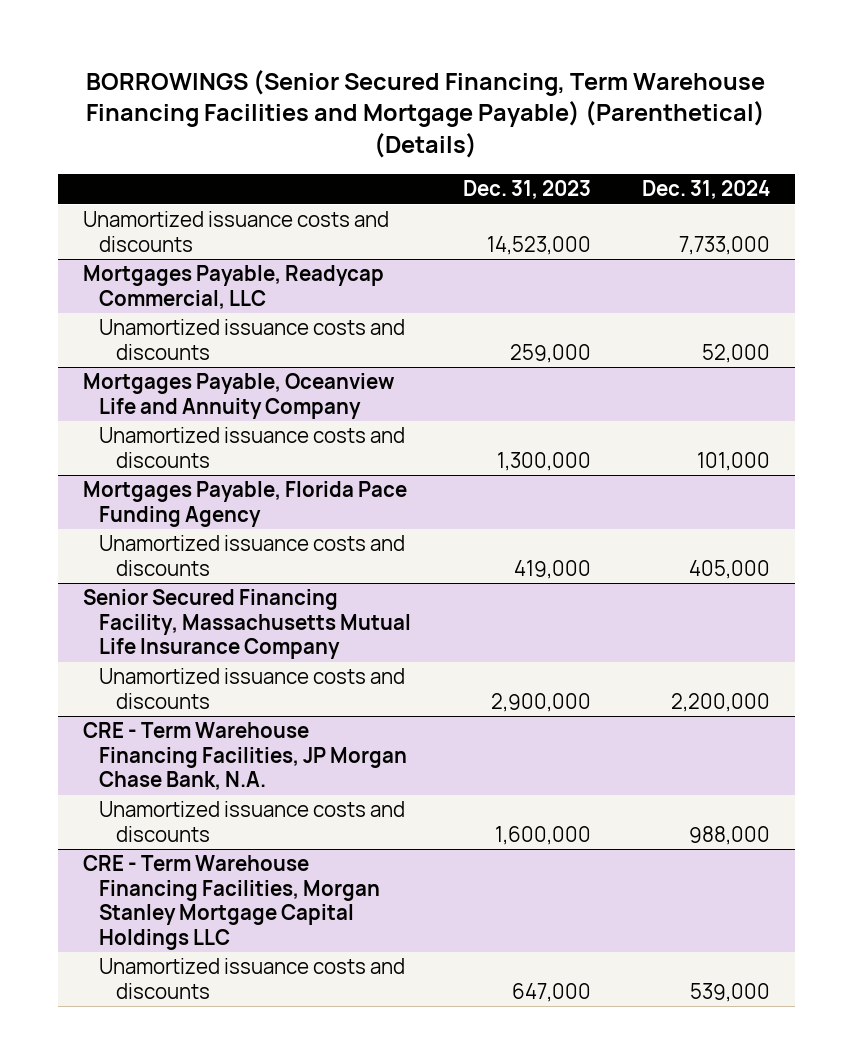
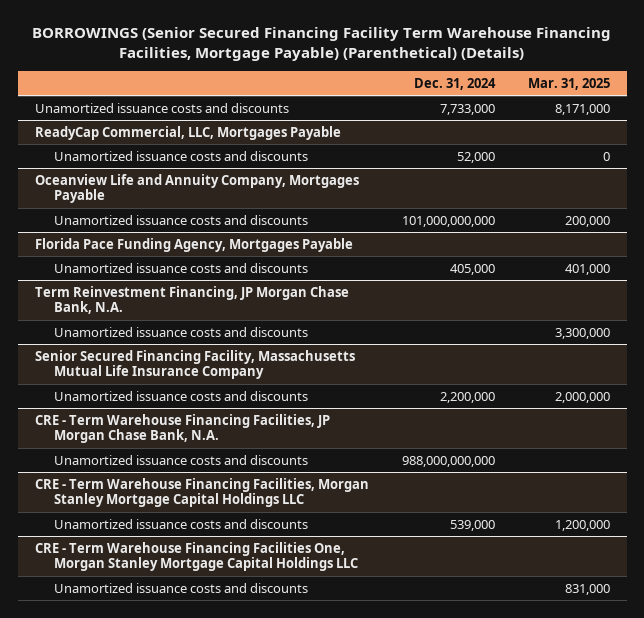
- BORROWINGS (Senior Secured Financing, Term Warehouse Financing Facilities and Mortgage Payable) (Parenthetical) (Details)
+ BORROWINGS (Senior Secured Financing Facility Term Warehouse Financing Facilities, Mortgage Payable) (Parenthetical) (Details)
- | Dec. 31, 2023 | Dec. 31, 2024
+ | Dec. 31, 2024 | Mar. 31, 2025
- Mortgages Payable, Readycap Commercial, LLC
+ ReadyCap Commercial, LLC, Mortgages Payable
- Mortgages Payable, Oceanview Life and Annuity Company
- Unamortized issuance costs and discounts | 1,300,000 | 101,000
- Mortgages Payable, Florida Pace Funding Agency
+ Oceanview Life and Annuity Company, Mortgages Payable
+ Unamortized issuance costs and discounts | 101,000,000,000 | 200,000
+ Florida Pace Funding Agency, Mortgages Payable
+ Term Reinvestment Financing, JP Morgan Chase Bank, N.A.
+ Unamortized issuance costs and discounts | | 3,300,000
@ CRE - Term Warehouse Financing Facilities, JP Morgan Chase Bank, N.A.
- Unamortized issuance costs and discounts | 1,600,000 | 988,000
+ Unamortized issuance costs and discounts | 988,000,000,000 |
+ CRE - Term Warehouse Financing Facilities One, Morgan Stanley Mortgage Capital Holdings LLC
+ Unamortized issuance costs and discounts | | 831,000

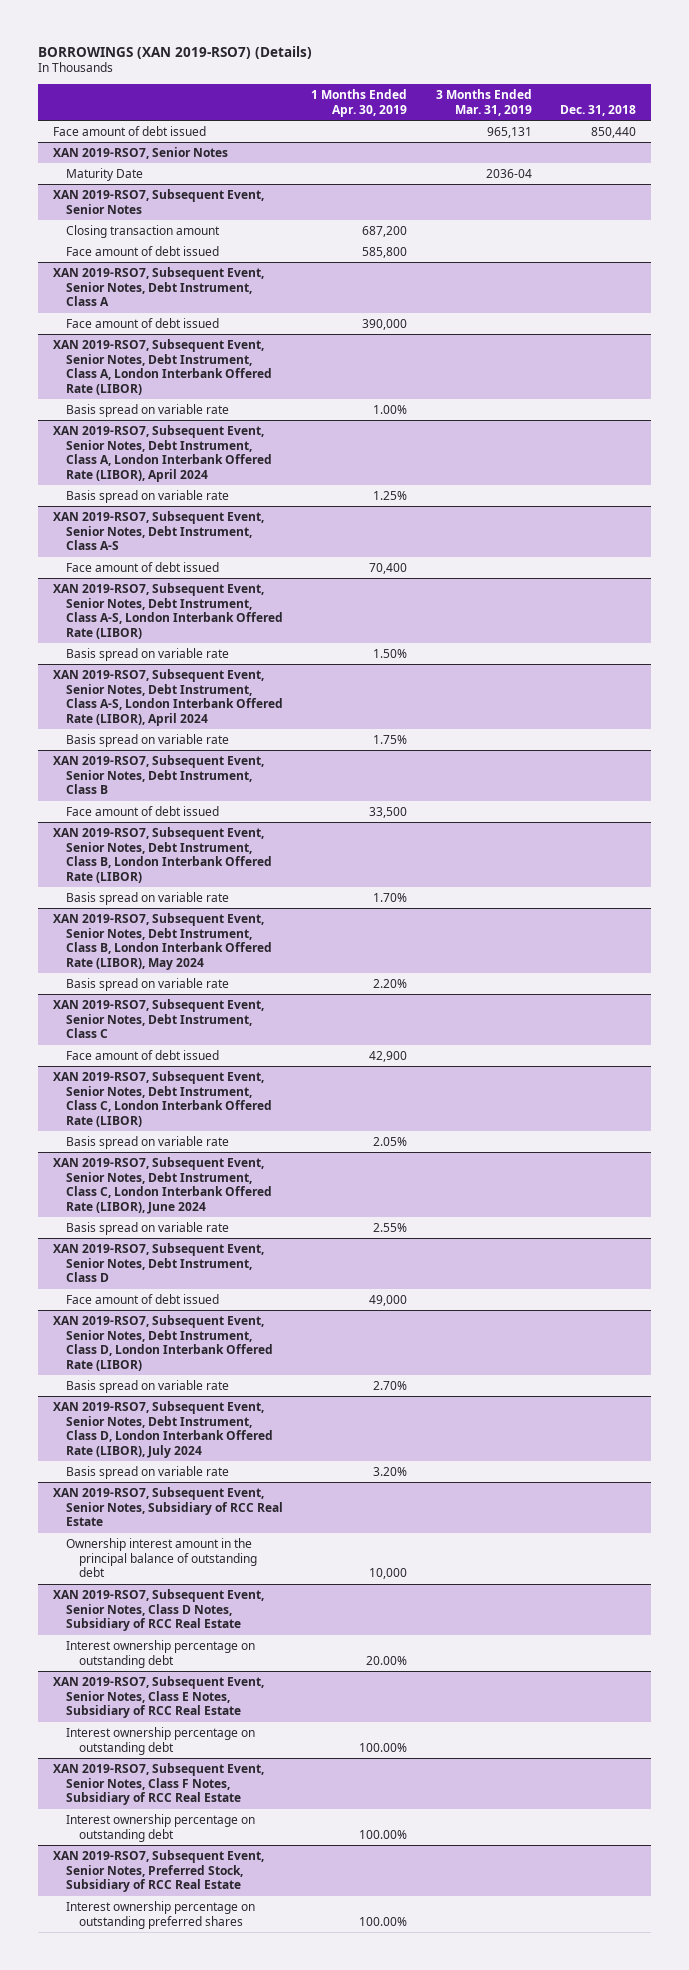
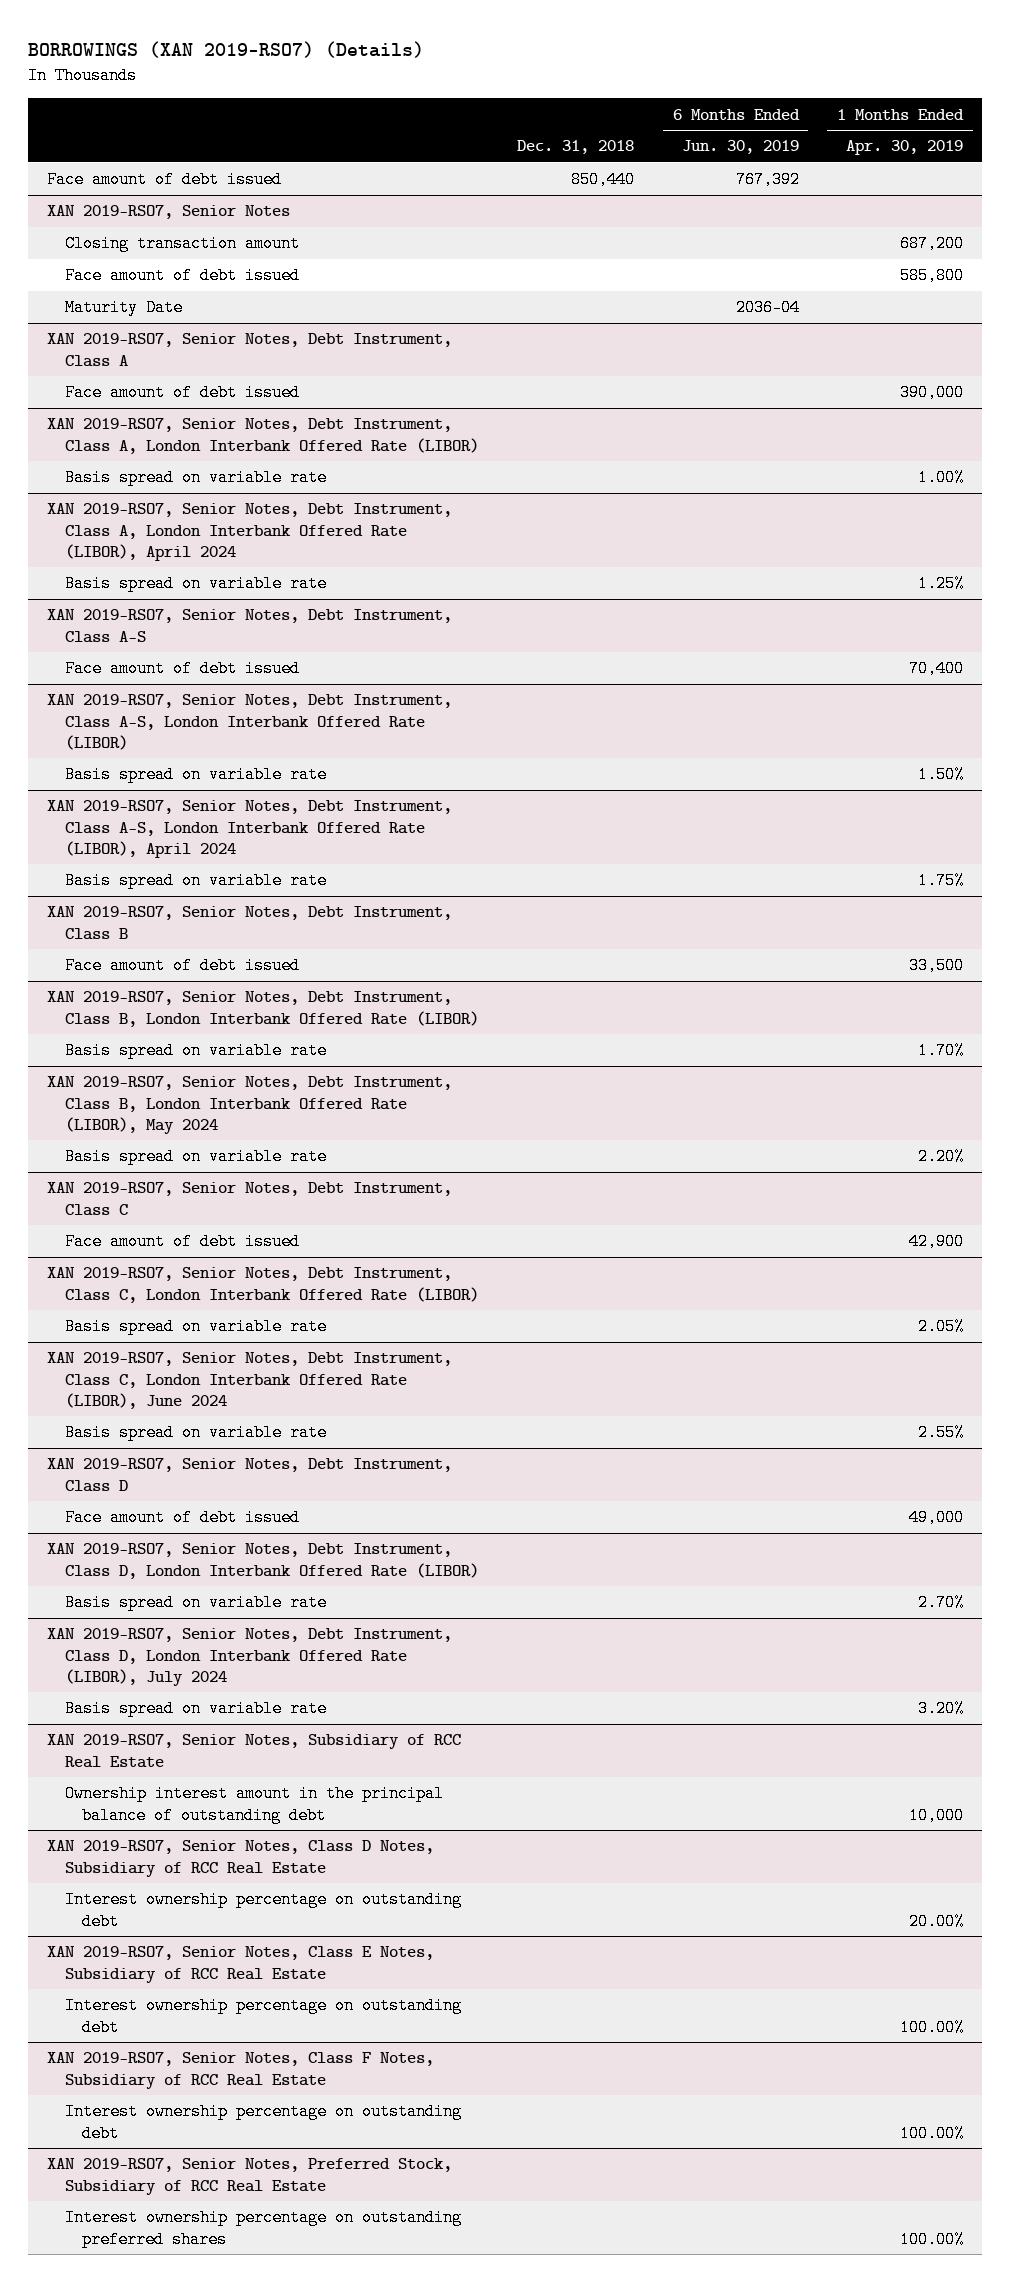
- | 1 Months Ended Apr. 30, 2019 | 3 Months Ended Mar. 31, 2019 | Dec. 31, 2018
+ | Dec. 31, 2018 | 6 Months Ended Jun. 30, 2019 | 1 Months Ended Apr. 30, 2019
- XAN 2019-RSO7, Subsequent Event, Senior Notes
- XAN 2019-RSO7, Subsequent Event, Senior Notes, Debt Instrument, Class A
@ XAN 2019-RSO7, Senior Notes
moved down: Maturity Date | | 2036-04 |
+ XAN 2019-RSO7, Senior Notes, Debt Instrument, Class A
- XAN 2019-RSO7, Subsequent Event, Senior Notes, Debt Instrument, Class A, London Interbank Offered Rate (LIBOR)
+ XAN 2019-RSO7, Senior Notes, Debt Instrument, Class A, London Interbank Offered Rate (LIBOR)
- XAN 2019-RSO7, Subsequent Event, Senior Notes, Debt Instrument, Class A, London Interbank Offered Rate (LIBOR), April 2024
+ XAN 2019-RSO7, Senior Notes, Debt Instrument, Class A, London Interbank Offered Rate (LIBOR), April 2024
- XAN 2019-RSO7, Subsequent Event, Senior Notes, Debt Instrument, Class A-S
+ XAN 2019-RSO7, Senior Notes, Debt Instrument, Class A-S
- XAN 2019-RSO7, Subsequent Event, Senior Notes, Debt Instrument, Class A-S, London Interbank Offered Rate (LIBOR)
+ XAN 2019-RSO7, Senior Notes, Debt Instrument, Class A-S, London Interbank Offered Rate (LIBOR)
- XAN 2019-RSO7, Subsequent Event, Senior Notes, Debt Instrument, Class A-S, London Interbank Offered Rate (LIBOR), April 2024
+ XAN 2019-RSO7, Senior Notes, Debt Instrument, Class A-S, London Interbank Offered Rate (LIBOR), April 2024
- XAN 2019-RSO7, Subsequent Event, Senior Notes, Debt Instrument, Class B
+ XAN 2019-RSO7, Senior Notes, Debt Instrument, Class B
- XAN 2019-RSO7, Subsequent Event, Senior Notes, Debt Instrument, Class B, London Interbank Offered Rate (LIBOR)
+ XAN 2019-RSO7, Senior Notes, Debt Instrument, Class B, London Interbank Offered Rate (LIBOR)
- XAN 2019-RSO7, Subsequent Event, Senior Notes, Debt Instrument, Class B, London Interbank Offered Rate (LIBOR), May 2024
+ XAN 2019-RSO7, Senior Notes, Debt Instrument, Class B, London Interbank Offered Rate (LIBOR), May 2024
- XAN 2019-RSO7, Subsequent Event, Senior Notes, Debt Instrument, Class C
+ XAN 2019-RSO7, Senior Notes, Debt Instrument, Class C
- XAN 2019-RSO7, Subsequent Event, Senior Notes, Debt Instrument, Class C, London Interbank Offered Rate (LIBOR)
+ XAN 2019-RSO7, Senior Notes, Debt Instrument, Class C, London Interbank Offered Rate (LIBOR)
- XAN 2019-RSO7, Subsequent Event, Senior Notes, Debt Instrument, Class C, London Interbank Offered Rate (LIBOR), June 2024
+ XAN 2019-RSO7, Senior Notes, Debt Instrument, Class C, London Interbank Offered Rate (LIBOR), June 2024
- XAN 2019-RSO7, Subsequent Event, Senior Notes, Debt Instrument, Class D
+ XAN 2019-RSO7, Senior Notes, Debt Instrument, Class D
- XAN 2019-RSO7, Subsequent Event, Senior Notes, Debt Instrument, Class D, London Interbank Offered Rate (LIBOR)
+ XAN 2019-RSO7, Senior Notes, Debt Instrument, Class D, London Interbank Offered Rate (LIBOR)
- XAN 2019-RSO7, Subsequent Event, Senior Notes, Debt Instrument, Class D, London Interbank Offered Rate (LIBOR), July 2024
+ XAN 2019-RSO7, Senior Notes, Debt Instrument, Class D, London Interbank Offered Rate (LIBOR), July 2024
- XAN 2019-RSO7, Subsequent Event, Senior Notes, Subsidiary of RCC Real Estate
+ XAN 2019-RSO7, Senior Notes, Subsidiary of RCC Real Estate
- XAN 2019-RSO7, Subsequent Event, Senior Notes, Class D Notes, Subsidiary of RCC Real Estate
+ XAN 2019-RSO7, Senior Notes, Class D Notes, Subsidiary of RCC Real Estate
- XAN 2019-RSO7, Subsequent Event, Senior Notes, Class E Notes, Subsidiary of RCC Real Estate
+ XAN 2019-RSO7, Senior Notes, Class E Notes, Subsidiary of RCC Real Estate
- XAN 2019-RSO7, Subsequent Event, Senior Notes, Class F Notes, Subsidiary of RCC Real Estate
+ XAN 2019-RSO7, Senior Notes, Class F Notes, Subsidiary of RCC Real Estate
- XAN 2019-RSO7, Subsequent Event, Senior Notes, Preferred Stock, Subsidiary of RCC Real Estate
+ XAN 2019-RSO7, Senior Notes, Preferred Stock, Subsidiary of RCC Real Estate

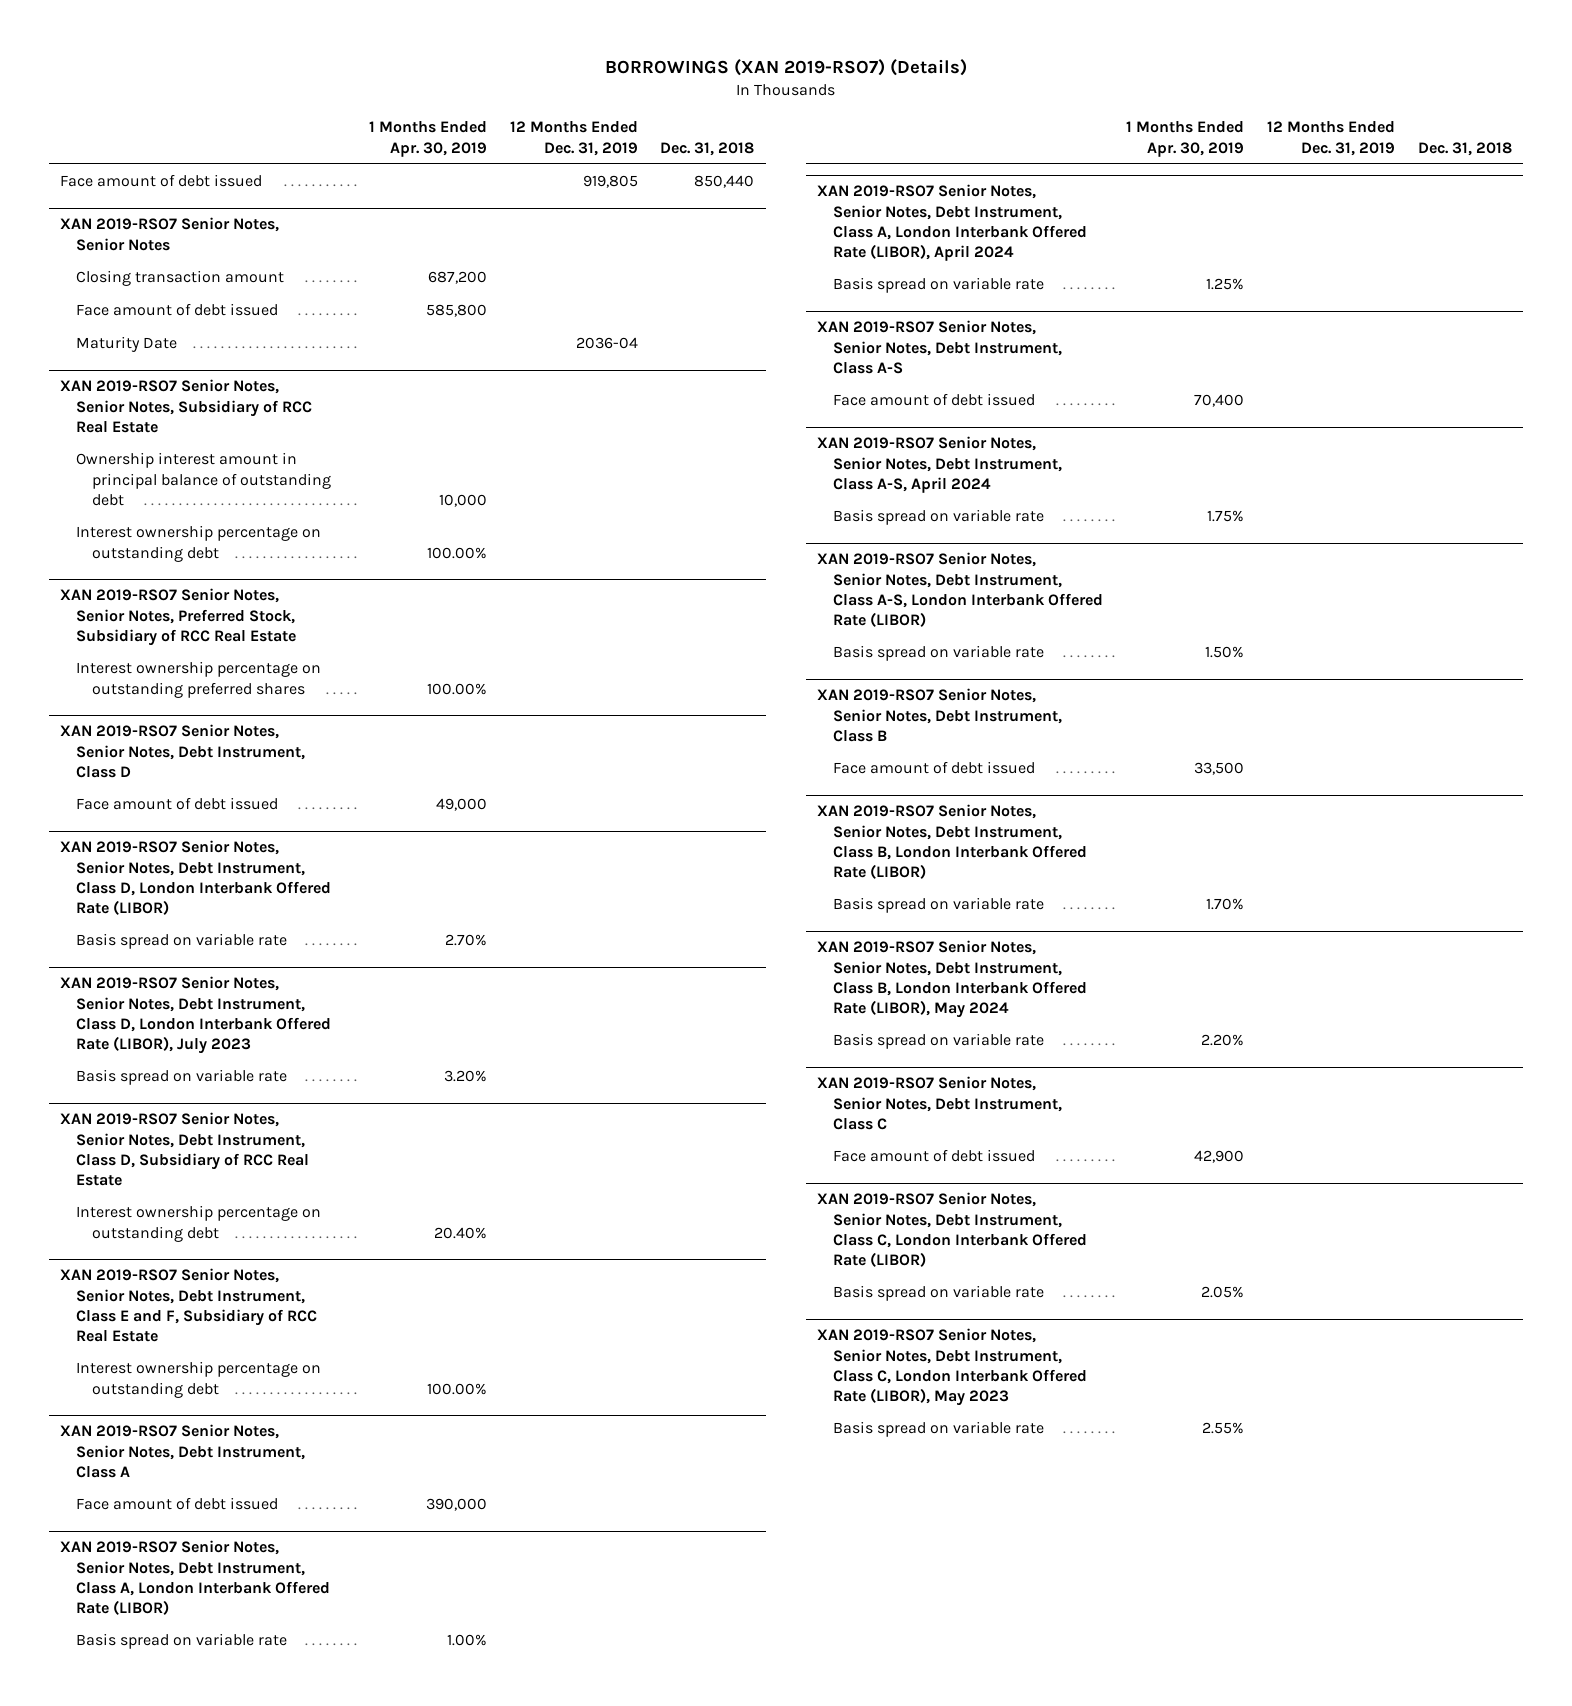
- | Dec. 31, 2018 | 6 Months Ended Jun. 30, 2019 | 1 Months Ended Apr. 30, 2019
+ | 1 Months Ended Apr. 30, 2019 | 12 Months Ended Dec. 31, 2019 | Dec. 31, 2018
- XAN 2019-RSO7, Senior Notes
+ XAN 2019-RSO7 Senior Notes, Senior Notes
- XAN 2019-RSO7, Senior Notes, Debt Instrument, Class A
+ XAN 2019-RSO7 Senior Notes, Senior Notes, Subsidiary of RCC Real Estate
+ Ownership interest amount in principal balance of outstanding debt | 10,000 | |
+ Interest ownership percentage on outstanding debt | 100.00% | |
+ XAN 2019-RSO7 Senior Notes, Senior Notes, Preferred Stock, Subsidiary of RCC Real Estate
+ Interest ownership percentage on outstanding preferred shares | 100.00% | |
+ XAN 2019-RSO7 Senior Notes, Senior Notes, Debt Instrument, Class D
+ Face amount of debt issued | 49,000 | |
+ XAN 2019-RSO7 Senior Notes, Senior Notes, Debt Instrument, Class D, London Interbank Offered Rate (LIBOR)
+ Basis spread on variable rate | 2.70% | |
+ XAN 2019-RSO7 Senior Notes, Senior Notes, Debt Instrument, Class D, London Interbank Offered Rate (LIBOR), July 2023
+ Basis spread on variable rate | 3.20% | |
+ XAN 2019-RSO7 Senior Notes, Senior Notes, Debt Instrument, Class D, Subsidiary of RCC Real Estate
+ Interest ownership percentage on outstanding debt | 20.40% | |
+ XAN 2019-RSO7 Senior Notes, Senior Notes, Debt Instrument, Class E and F, Subsidiary of RCC Real Estate
+ Interest ownership percentage on outstanding debt | 100.00% | |
+ XAN 2019-RSO7 Senior Notes, Senior Notes, Debt Instrument, Class A
- XAN 2019-RSO7, Senior Notes, Debt Instrument, Class A, London Interbank Offered Rate (LIBOR)
+ XAN 2019-RSO7 Senior Notes, Senior Notes, Debt Instrument, Class A, London Interbank Offered Rate (LIBOR)
- XAN 2019-RSO7, Senior Notes, Debt Instrument, Class A, London Interbank Offered Rate (LIBOR), April 2024
+ XAN 2019-RSO7 Senior Notes, Senior Notes, Debt Instrument, Class A, London Interbank Offered Rate (LIBOR), April 2024
- XAN 2019-RSO7, Senior Notes, Debt Instrument, Class A-S
+ XAN 2019-RSO7 Senior Notes, Senior Notes, Debt Instrument, Class A-S
- XAN 2019-RSO7, Senior Notes, Debt Instrument, Class A-S, London Interbank Offered Rate (LIBOR)
- Basis spread on variable rate | | | 1.50%
- XAN 2019-RSO7, Senior Notes, Debt Instrument, Class A-S, London Interbank Offered Rate (LIBOR), April 2024
+ XAN 2019-RSO7 Senior Notes, Senior Notes, Debt Instrument, Class A-S, April 2024
- XAN 2019-RSO7, Senior Notes, Debt Instrument, Class B
+ XAN 2019-RSO7 Senior Notes, Senior Notes, Debt Instrument, Class A-S, London Interbank Offered Rate (LIBOR)
+ Basis spread on variable rate | 1.50% | |
+ XAN 2019-RSO7 Senior Notes, Senior Notes, Debt Instrument, Class B
- XAN 2019-RSO7, Senior Notes, Debt Instrument, Class B, London Interbank Offered Rate (LIBOR)
+ XAN 2019-RSO7 Senior Notes, Senior Notes, Debt Instrument, Class B, London Interbank Offered Rate (LIBOR)
- XAN 2019-RSO7, Senior Notes, Debt Instrument, Class B, London Interbank Offered Rate (LIBOR), May 2024
+ XAN 2019-RSO7 Senior Notes, Senior Notes, Debt Instrument, Class B, London Interbank Offered Rate (LIBOR), May 2024
- XAN 2019-RSO7, Senior Notes, Debt Instrument, Class C
+ XAN 2019-RSO7 Senior Notes, Senior Notes, Debt Instrument, Class C
- XAN 2019-RSO7, Senior Notes, Debt Instrument, Class C, London Interbank Offered Rate (LIBOR)
+ XAN 2019-RSO7 Senior Notes, Senior Notes, Debt Instrument, Class C, London Interbank Offered Rate (LIBOR)
- XAN 2019-RSO7, Senior Notes, Debt Instrument, Class C, London Interbank Offered Rate (LIBOR), June 2024
+ XAN 2019-RSO7 Senior Notes, Senior Notes, Debt Instrument, Class C, London Interbank Offered Rate (LIBOR), May 2023
- XAN 2019-RSO7, Senior Notes, Debt Instrument, Class D
- Face amount of debt issued | | | 49,000
- XAN 2019-RSO7, Senior Notes, Debt Instrument, Class D, London Interbank Offered Rate (LIBOR)
- Basis spread on variable rate | | | 2.70%
- XAN 2019-RSO7, Senior Notes, Debt Instrument, Class D, London Interbank Offered Rate (LIBOR), July 2024
- Basis spread on variable rate | | | 3.20%
- XAN 2019-RSO7, Senior Notes, Subsidiary of RCC Real Estate
- Ownership interest amount in the principal balance of outstanding debt | | | 10,000
- XAN 2019-RSO7, Senior Notes, Class D Notes, Subsidiary of RCC Real Estate
- Interest ownership percentage on outstanding debt | | | 20.00%
- XAN 2019-RSO7, Senior Notes, Class E Notes, Subsidiary of RCC Real Estate
- Interest ownership percentage on outstanding debt | | | 100.00%
- XAN 2019-RSO7, Senior Notes, Class F Notes, Subsidiary of RCC Real Estate
- Interest ownership percentage on outstanding debt | | | 100.00%
- XAN 2019-RSO7, Senior Notes, Preferred Stock, Subsidiary of RCC Real Estate
- Interest ownership percentage on outstanding preferred shares | | | 100.00%

